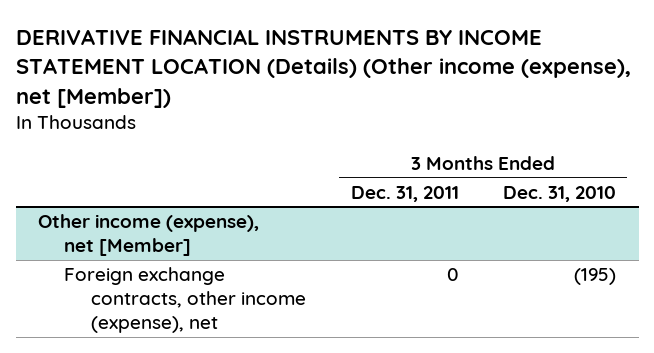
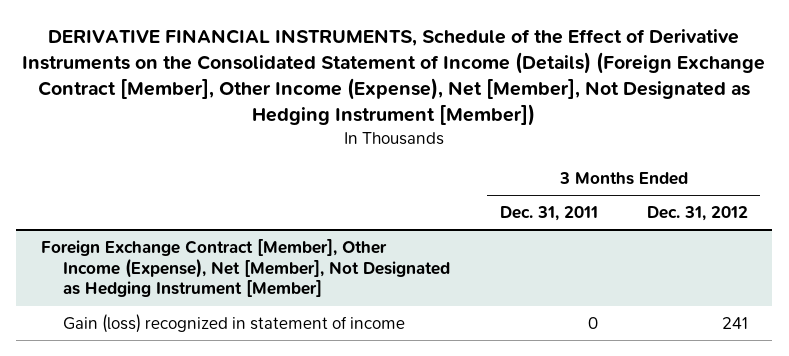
- DERIVATIVE FINANCIAL INSTRUMENTS BY INCOME STATEMENT LOCATION (Details) (Other income (expense), net [Member])
+ DERIVATIVE FINANCIAL INSTRUMENTS, Schedule of the Effect of Derivative Instruments on the Consolidated Statement of Income (Details) (Foreign Exchange Contract [Member], Other Income (Expense), Net [Member], Not Designated as Hedging Instrument [Member])
- | 3 Months Ended Dec. 31, 2011 | 3 Months Ended Dec. 31, 2010
+ | 3 Months Ended Dec. 31, 2011 | 3 Months Ended Dec. 31, 2012
- Other income (expense), net [Member]
- Foreign exchange contracts, other income (expense), net | 0 | (195)
+ Foreign Exchange Contract [Member], Other Income (Expense), Net [Member], Not Designated as Hedging Instrument [Member]
+ Gain (loss) recognized in statement of income | 0 | 241

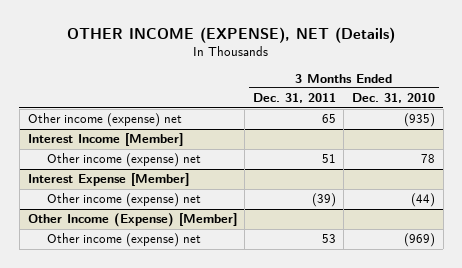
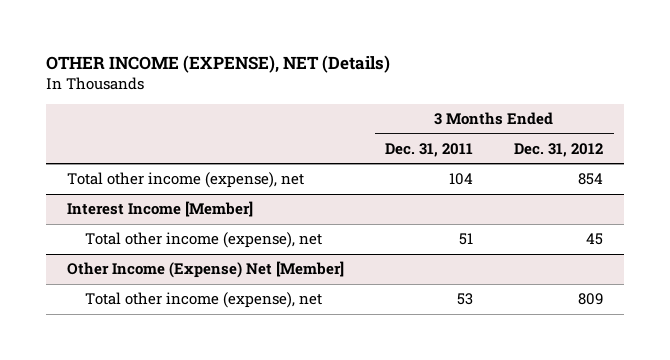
- | 3 Months Ended Dec. 31, 2011 | 3 Months Ended Dec. 31, 2010
+ | 3 Months Ended Dec. 31, 2011 | 3 Months Ended Dec. 31, 2012
- Other income (expense) net | 65 | (935)
+ Total other income (expense), net | 104 | 854
@ Interest Income [Member]
- Other income (expense) net | 51 | 78
- Interest Expense [Member]
- Other income (expense) net | (39) | (44)
- Other Income (Expense) [Member]
- Other income (expense) net | 53 | (969)
@ Interest Income [Member]
+ Total other income (expense), net | 51 | 45
+ Other Income (Expense) Net [Member]
+ Total other income (expense), net | 53 | 809

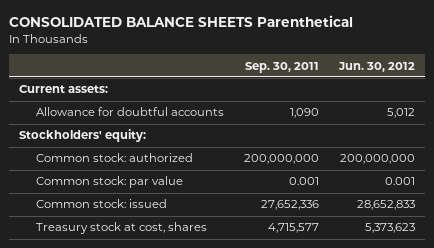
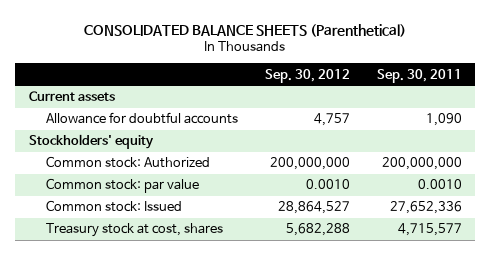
- CONSOLIDATED BALANCE SHEETS Parenthetical
+ CONSOLIDATED BALANCE SHEETS (Parenthetical)
- | Sep. 30, 2011 | Jun. 30, 2012
+ | Sep. 30, 2012 | Sep. 30, 2011
- Current assets:
+ Current assets
- Stockholders' equity:
- Common stock: authorized | 200,000,000 | 200,000,000
- Common stock: par value | 0.001 | 0.001
- Common stock: issued | 27,652,336 | 28,652,833
+ Stockholders' equity
+ Common stock: Authorized | 200,000,000 | 200,000,000
+ Common stock: par value | 0.0010 | 0.0010
+ Common stock: Issued | 28,864,527 | 27,652,336

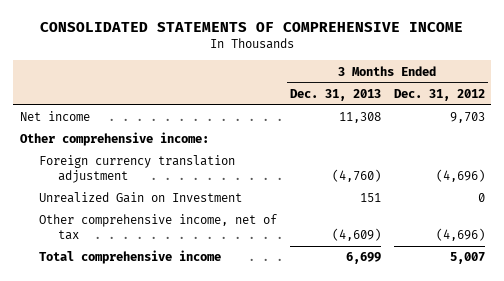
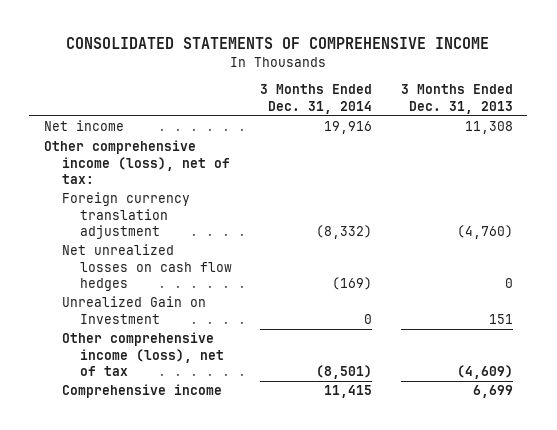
- | 3 Months Ended Dec. 31, 2013 | 3 Months Ended Dec. 31, 2012
+ | 3 Months Ended Dec. 31, 2014 | 3 Months Ended Dec. 31, 2013
- Other comprehensive income:
+ Other comprehensive income (loss), net of tax:
+ Net unrealized losses on cash flow hedges | (169) | 0
- Other comprehensive income, net of tax | (4,609) | (4,696)
- Total comprehensive income | 6,699 | 5,007
+ Other comprehensive income (loss), net of tax | (8,501) | (4,609)
+ Comprehensive income | 11,415 | 6,699

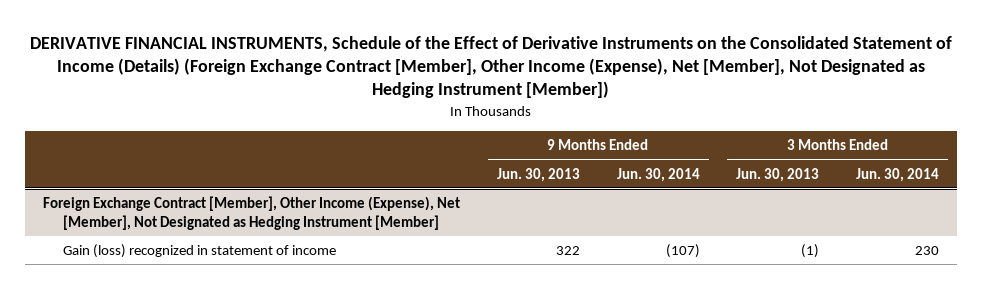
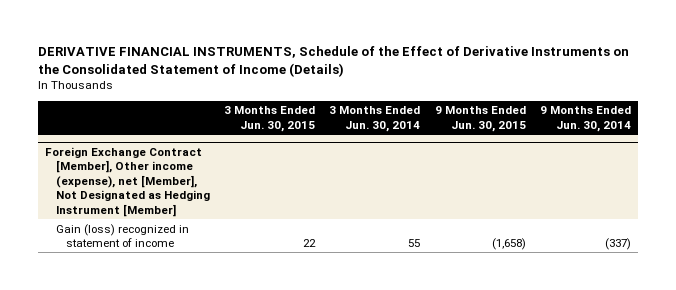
- DERIVATIVE FINANCIAL INSTRUMENTS, Schedule of the Effect of Derivative Instruments on the Consolidated Statement of Income (Details) (Foreign Exchange Contract [Member], Other Income (Expense), Net [Member], Not Designated as Hedging Instrument [Member])
+ DERIVATIVE FINANCIAL INSTRUMENTS, Schedule of the Effect of Derivative Instruments on the Consolidated Statement of Income (Details)
- | 9 Months Ended Jun. 30, 2013 | 9 Months Ended Jun. 30, 2014 | 3 Months Ended Jun. 30, 2013 | 3 Months Ended Jun. 30, 2014
+ | 3 Months Ended Jun. 30, 2015 | 3 Months Ended Jun. 30, 2014 | 9 Months Ended Jun. 30, 2015 | 9 Months Ended Jun. 30, 2014
- Foreign Exchange Contract [Member], Other Income (Expense), Net [Member], Not Designated as Hedging Instrument [Member]
- Gain (loss) recognized in statement of income | 322 | (107) | (1) | 230
+ Foreign Exchange Contract [Member], Other income (expense), net [Member], Not Designated as Hedging Instrument [Member]
+ Gain (loss) recognized in statement of income | 22 | 55 | (1,658) | (337)

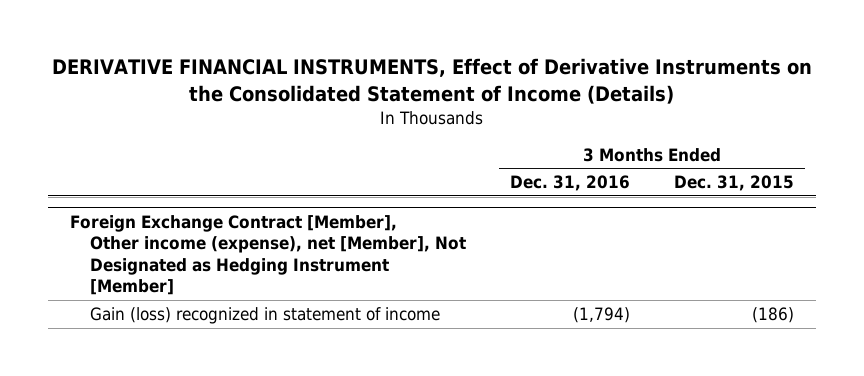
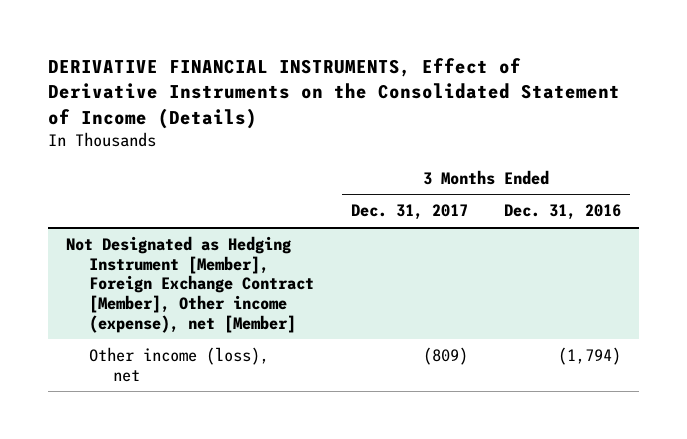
- | 3 Months Ended Dec. 31, 2016 | 3 Months Ended Dec. 31, 2015
+ | 3 Months Ended Dec. 31, 2017 | 3 Months Ended Dec. 31, 2016
- Foreign Exchange Contract [Member], Other income (expense), net [Member], Not Designated as Hedging Instrument [Member]
- Gain (loss) recognized in statement of income | (1,794) | (186)
+ Not Designated as Hedging Instrument [Member], Foreign Exchange Contract [Member], Other income (expense), net [Member]
+ Other income (loss), net | (809) | (1,794)

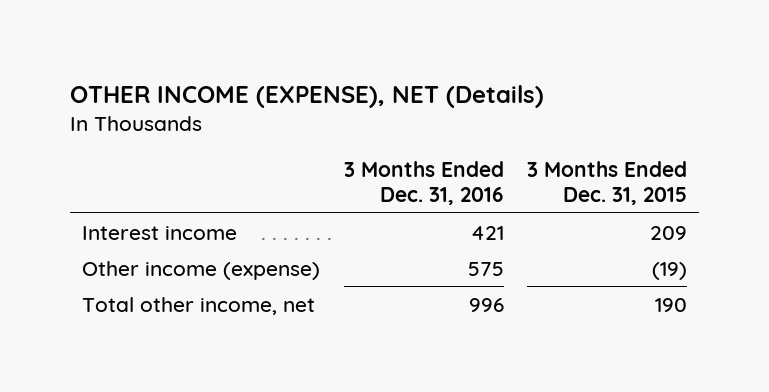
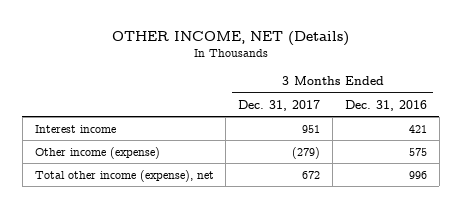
- OTHER INCOME (EXPENSE), NET (Details)
+ OTHER INCOME, NET (Details)
- | 3 Months Ended Dec. 31, 2016 | 3 Months Ended Dec. 31, 2015
+ | 3 Months Ended Dec. 31, 2017 | 3 Months Ended Dec. 31, 2016
- Total other income, net | 996 | 190
+ Total other income (expense), net | 672 | 996

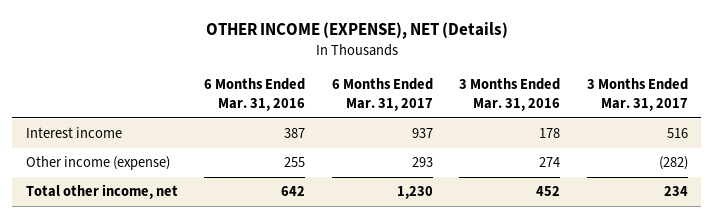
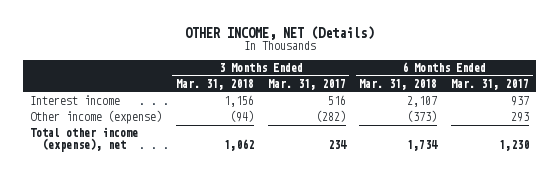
- OTHER INCOME (EXPENSE), NET (Details)
+ OTHER INCOME, NET (Details)
- | 6 Months Ended Mar. 31, 2016 | 6 Months Ended Mar. 31, 2017 | 3 Months Ended Mar. 31, 2016 | 3 Months Ended Mar. 31, 2017
+ | 3 Months Ended Mar. 31, 2018 | 3 Months Ended Mar. 31, 2017 | 6 Months Ended Mar. 31, 2018 | 6 Months Ended Mar. 31, 2017
- Total other income, net | 642 | 1,230 | 452 | 234
+ Total other income (expense), net | 1,062 | 234 | 1,734 | 1,230

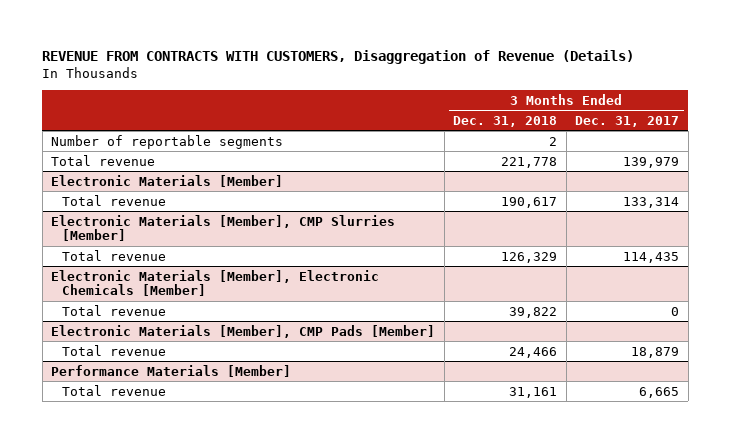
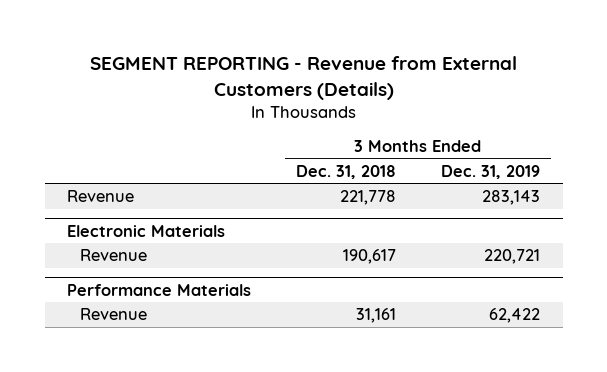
- REVENUE FROM CONTRACTS WITH CUSTOMERS, Disaggregation of Revenue (Details)
+ SEGMENT REPORTING - Revenue from External Customers (Details)
- | 3 Months Ended Dec. 31, 2018 | 3 Months Ended Dec. 31, 2017
+ | 3 Months Ended Dec. 31, 2018 | 3 Months Ended Dec. 31, 2019
- Number of reportable segments | 2 |
- Total revenue | 221,778 | 139,979
- Electronic Materials [Member]
- Total revenue | 190,617 | 133,314
- Electronic Materials [Member], CMP Slurries [Member]
- Total revenue | 126,329 | 114,435
- Electronic Materials [Member], Electronic Chemicals [Member]
- Total revenue | 39,822 | 0
- Electronic Materials [Member], CMP Pads [Member]
- Total revenue | 24,466 | 18,879
- Performance Materials [Member]
- Total revenue | 31,161 | 6,665
+ Revenue | 221,778 | 283,143
+ Electronic Materials
+ Revenue | 190,617 | 220,721
+ Performance Materials
+ Revenue | 31,161 | 62,422

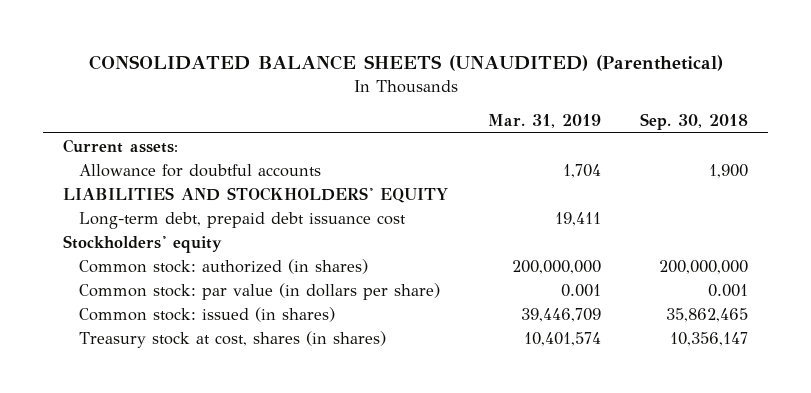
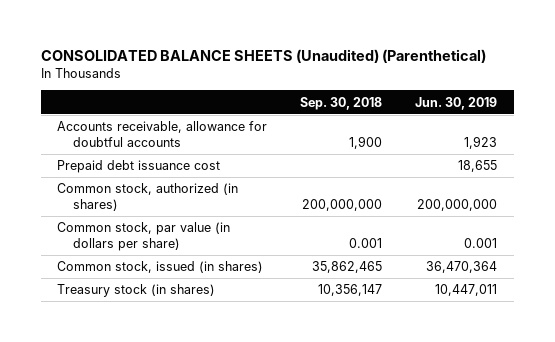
- CONSOLIDATED BALANCE SHEETS (UNAUDITED) (Parenthetical)
+ CONSOLIDATED BALANCE SHEETS (Unaudited) (Parenthetical)
- | Mar. 31, 2019 | Sep. 30, 2018
+ | Sep. 30, 2018 | Jun. 30, 2019
- Current assets:
- Allowance for doubtful accounts | 1,704 | 1,900
- LIABILITIES AND STOCKHOLDERS' EQUITY
- Long-term debt, prepaid debt issuance cost | 19,411 |
- Stockholders' equity
- Common stock: authorized (in shares) | 200,000,000 | 200,000,000
- Common stock: par value (in dollars per share) | 0.001 | 0.001
- Common stock: issued (in shares) | 39,446,709 | 35,862,465
- Treasury stock at cost, shares (in shares) | 10,401,574 | 10,356,147
+ Accounts receivable, allowance for doubtful accounts | 1,900 | 1,923
+ Prepaid debt issuance cost | | 18,655
+ Common stock, authorized (in shares) | 200,000,000 | 200,000,000
+ Common stock, par value (in dollars per share) | 0.001 | 0.001
+ Common stock, issued (in shares) | 35,862,465 | 36,470,364
+ Treasury stock (in shares) | 10,356,147 | 10,447,011

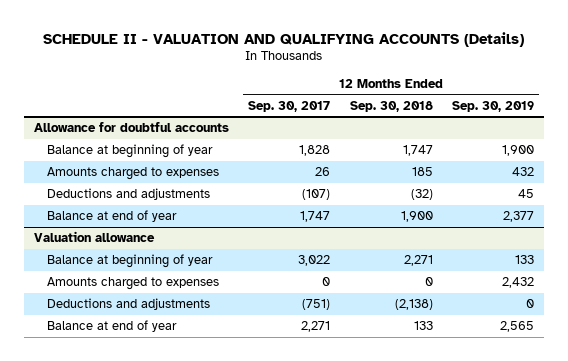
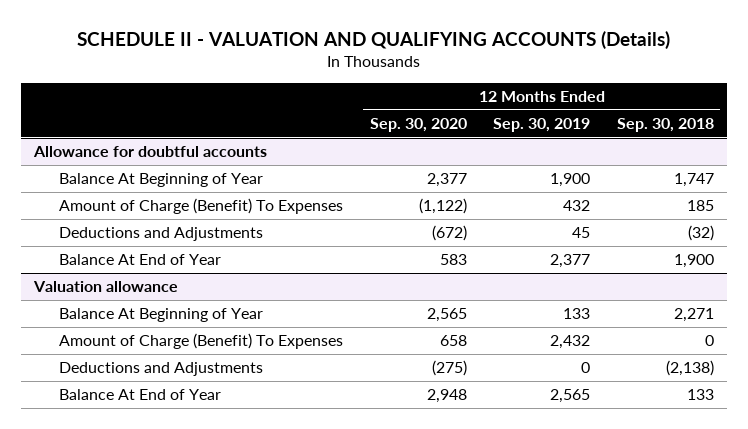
- | 12 Months Ended Sep. 30, 2017 | 12 Months Ended Sep. 30, 2018 | 12 Months Ended Sep. 30, 2019
+ | 12 Months Ended Sep. 30, 2020 | 12 Months Ended Sep. 30, 2019 | 12 Months Ended Sep. 30, 2018
@ Allowance for doubtful accounts
- Balance at beginning of year | 1,828 | 1,747 | 1,900
- Amounts charged to expenses | 26 | 185 | 432
- Deductions and adjustments | (107) | (32) | 45
- Balance at end of year | 1,747 | 1,900 | 2,377
+ Balance At Beginning of Year | 2,377 | 1,900 | 1,747
+ Amount of Charge (Benefit) To Expenses | (1,122) | 432 | 185
+ Deductions and Adjustments | (672) | 45 | (32)
+ Balance At End of Year | 583 | 2,377 | 1,900
@ Valuation allowance
- Balance at beginning of year | 3,022 | 2,271 | 133
- Amounts charged to expenses | 0 | 0 | 2,432
- Deductions and adjustments | (751) | (2,138) | 0
- Balance at end of year | 2,271 | 133 | 2,565
+ Balance At Beginning of Year | 2,565 | 133 | 2,271
+ Amount of Charge (Benefit) To Expenses | 658 | 2,432 | 0
+ Deductions and Adjustments | (275) | 0 | (2,138)
+ Balance At End of Year | 2,948 | 2,565 | 133

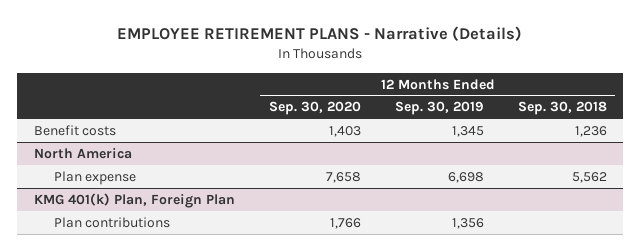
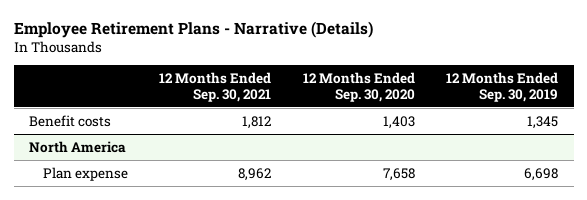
- EMPLOYEE RETIREMENT PLANS - Narrative (Details)
+ Employee Retirement Plans - Narrative (Details)
- | 12 Months Ended Sep. 30, 2020 | 12 Months Ended Sep. 30, 2019 | 12 Months Ended Sep. 30, 2018
+ | 12 Months Ended Sep. 30, 2021 | 12 Months Ended Sep. 30, 2020 | 12 Months Ended Sep. 30, 2019
- KMG 401(k) Plan, Foreign Plan
- Plan contributions | 1,766 | 1,356 |

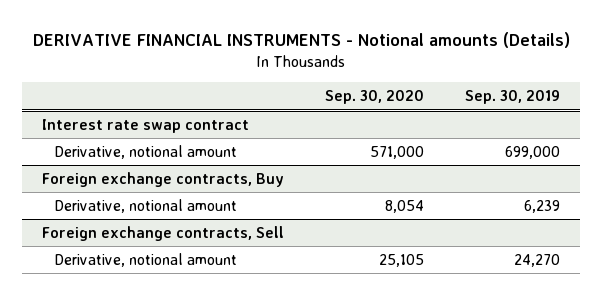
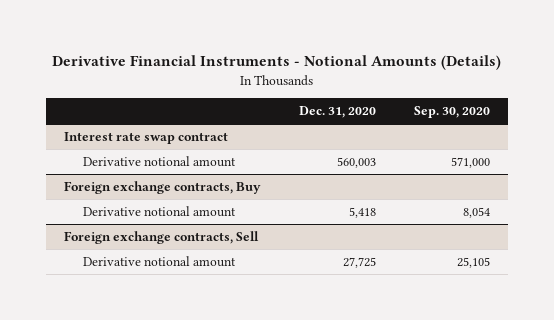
- DERIVATIVE FINANCIAL INSTRUMENTS - Notional amounts (Details)
+ Derivative Financial Instruments - Notional Amounts (Details)
- | Sep. 30, 2020 | Sep. 30, 2019
+ | Dec. 31, 2020 | Sep. 30, 2020
@ Interest rate swap contract
- Derivative, notional amount | 571,000 | 699,000
+ Derivative notional amount | 560,003 | 571,000
@ Foreign exchange contracts, Buy
- Derivative, notional amount | 8,054 | 6,239
+ Derivative notional amount | 5,418 | 8,054
@ Foreign exchange contracts, Sell
- Derivative, notional amount | 25,105 | 24,270
+ Derivative notional amount | 27,725 | 25,105

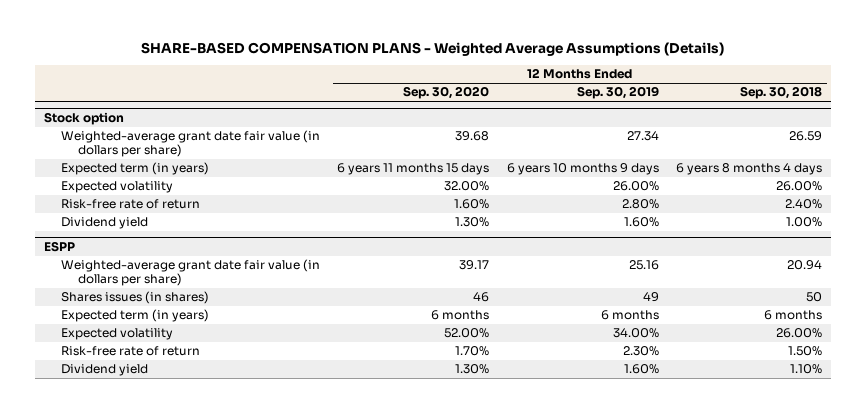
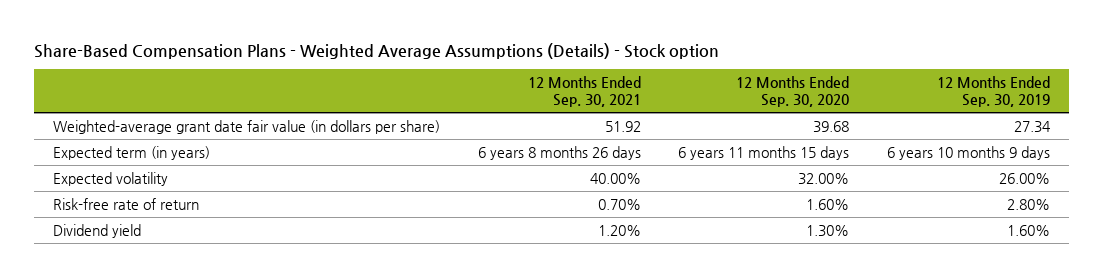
- SHARE-BASED COMPENSATION PLANS - Weighted Average Assumptions (Details)
+ Share-Based Compensation Plans - Weighted Average Assumptions (Details) - Stock option
- | 12 Months Ended Sep. 30, 2020 | 12 Months Ended Sep. 30, 2019 | 12 Months Ended Sep. 30, 2018
+ | 12 Months Ended Sep. 30, 2021 | 12 Months Ended Sep. 30, 2020 | 12 Months Ended Sep. 30, 2019
- Stock option
- ESPP
- Weighted-average grant date fair value (in dollars per share) | 39.17 | 25.16 | 20.94
- Shares issues (in shares) | 46 | 49 | 50
- Expected term (in years) | 6 months | 6 months | 6 months
- Expected volatility | 52.00% | 34.00% | 26.00%
- Risk-free rate of return | 1.70% | 2.30% | 1.50%
- Dividend yield | 1.30% | 1.60% | 1.10%

